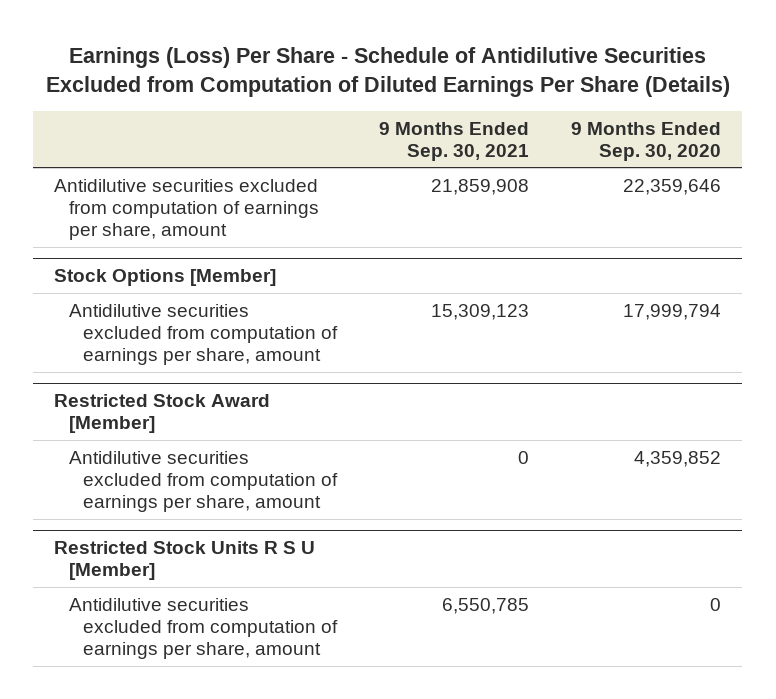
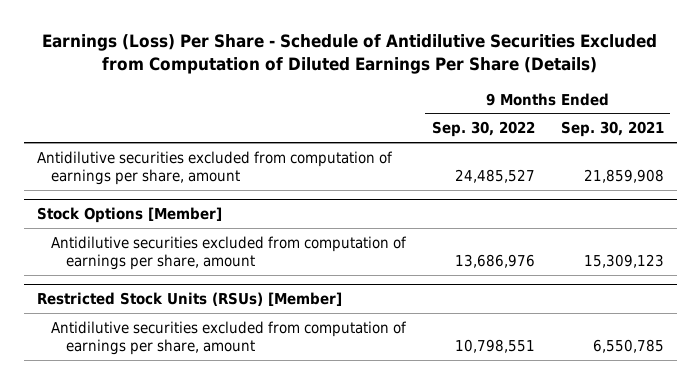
- | 9 Months Ended Sep. 30, 2021 | 9 Months Ended Sep. 30, 2020
+ | 9 Months Ended Sep. 30, 2022 | 9 Months Ended Sep. 30, 2021
- Restricted Stock Award [Member]
- Antidilutive securities excluded from computation of earnings per share, amount | 0 | 4,359,852
- Restricted Stock Units R S U [Member]
+ Restricted Stock Units (RSUs) [Member]

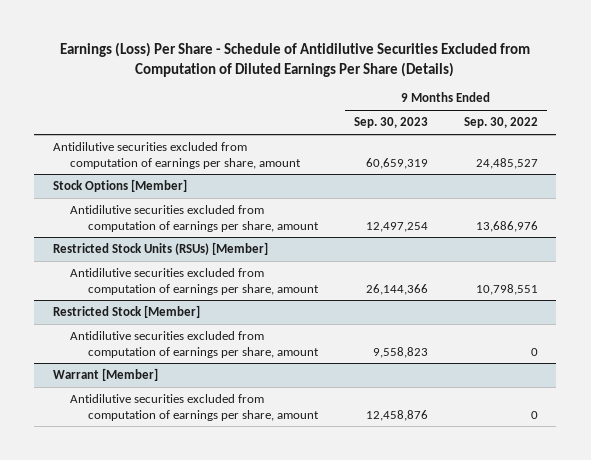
- | 9 Months Ended Sep. 30, 2022 | 9 Months Ended Sep. 30, 2021
+ | 9 Months Ended Sep. 30, 2023 | 9 Months Ended Sep. 30, 2022
+ Restricted Stock [Member]
+ Antidilutive securities excluded from computation of earnings per share, amount | 9,558,823 | 0
+ Warrant [Member]
+ Antidilutive securities excluded from computation of earnings per share, amount | 12,458,876 | 0

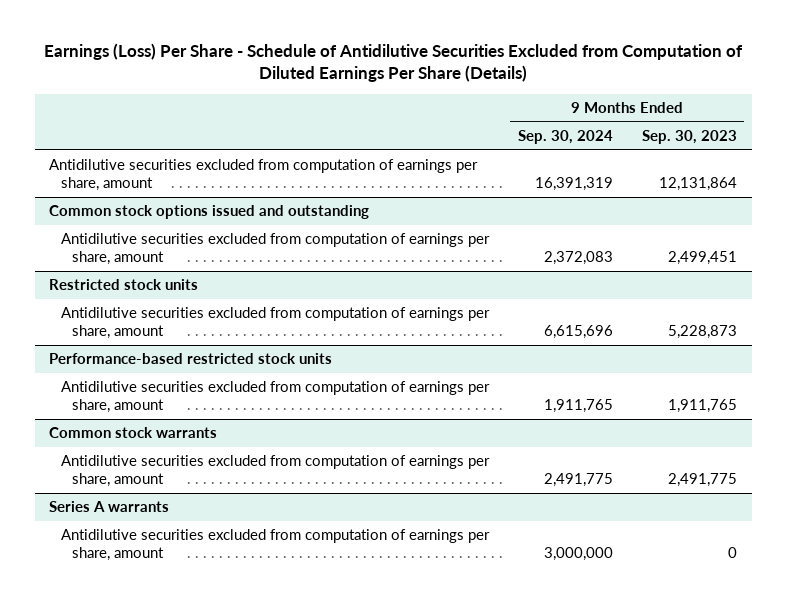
- | 9 Months Ended Sep. 30, 2023 | 9 Months Ended Sep. 30, 2022
+ | 9 Months Ended Sep. 30, 2024 | 9 Months Ended Sep. 30, 2023
- Antidilutive securities excluded from computation of earnings per share, amount | 60,659,319 | 24,485,527
- Stock Options [Member]
- Antidilutive securities excluded from computation of earnings per share, amount | 12,497,254 | 13,686,976
- Restricted Stock Units (RSUs) [Member]
- Antidilutive securities excluded from computation of earnings per share, amount | 26,144,366 | 10,798,551
- Restricted Stock [Member]
- Antidilutive securities excluded from computation of earnings per share, amount | 9,558,823 | 0
- Warrant [Member]
- Antidilutive securities excluded from computation of earnings per share, amount | 12,458,876 | 0
+ Antidilutive securities excluded from computation of earnings per share, amount | 16,391,319 | 12,131,864
+ Common stock options issued and outstanding
+ Antidilutive securities excluded from computation of earnings per share, amount | 2,372,083 | 2,499,451
+ Restricted stock units
+ Antidilutive securities excluded from computation of earnings per share, amount | 6,615,696 | 5,228,873
+ Performance-based restricted stock units
+ Antidilutive securities excluded from computation of earnings per share, amount | 1,911,765 | 1,911,765
+ Common stock warrants
+ Antidilutive securities excluded from computation of earnings per share, amount | 2,491,775 | 2,491,775
+ Series A warrants
+ Antidilutive securities excluded from computation of earnings per share, amount | 3,000,000 | 0

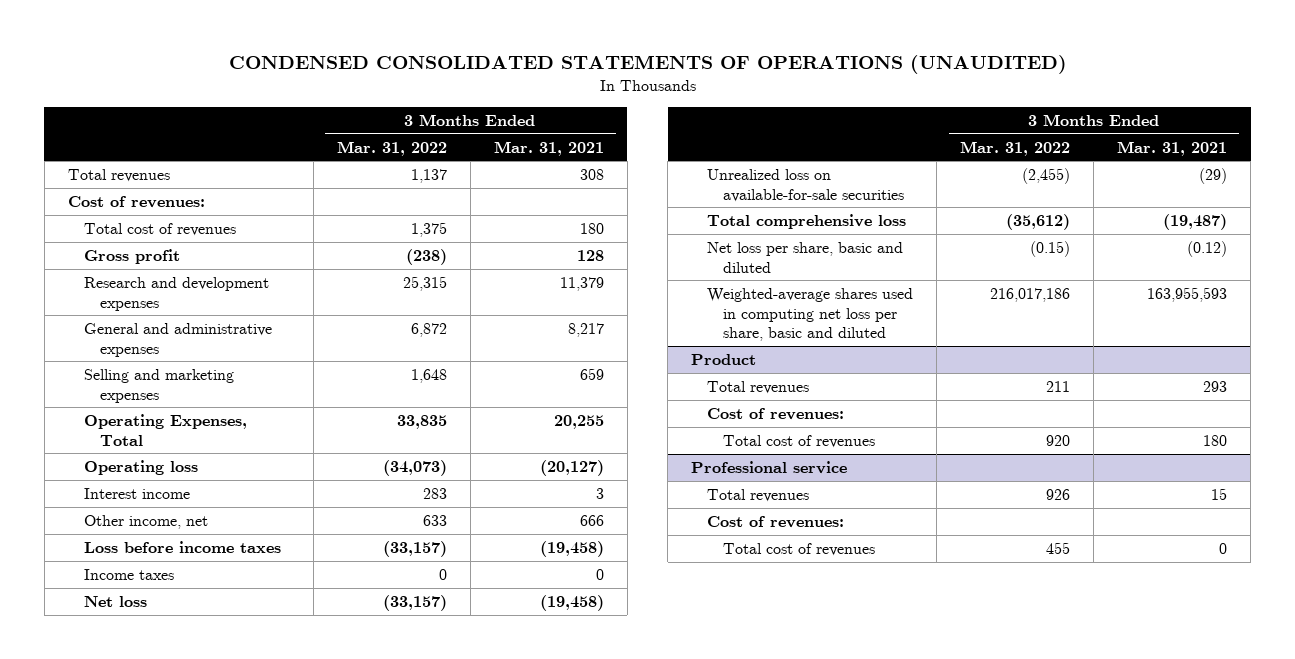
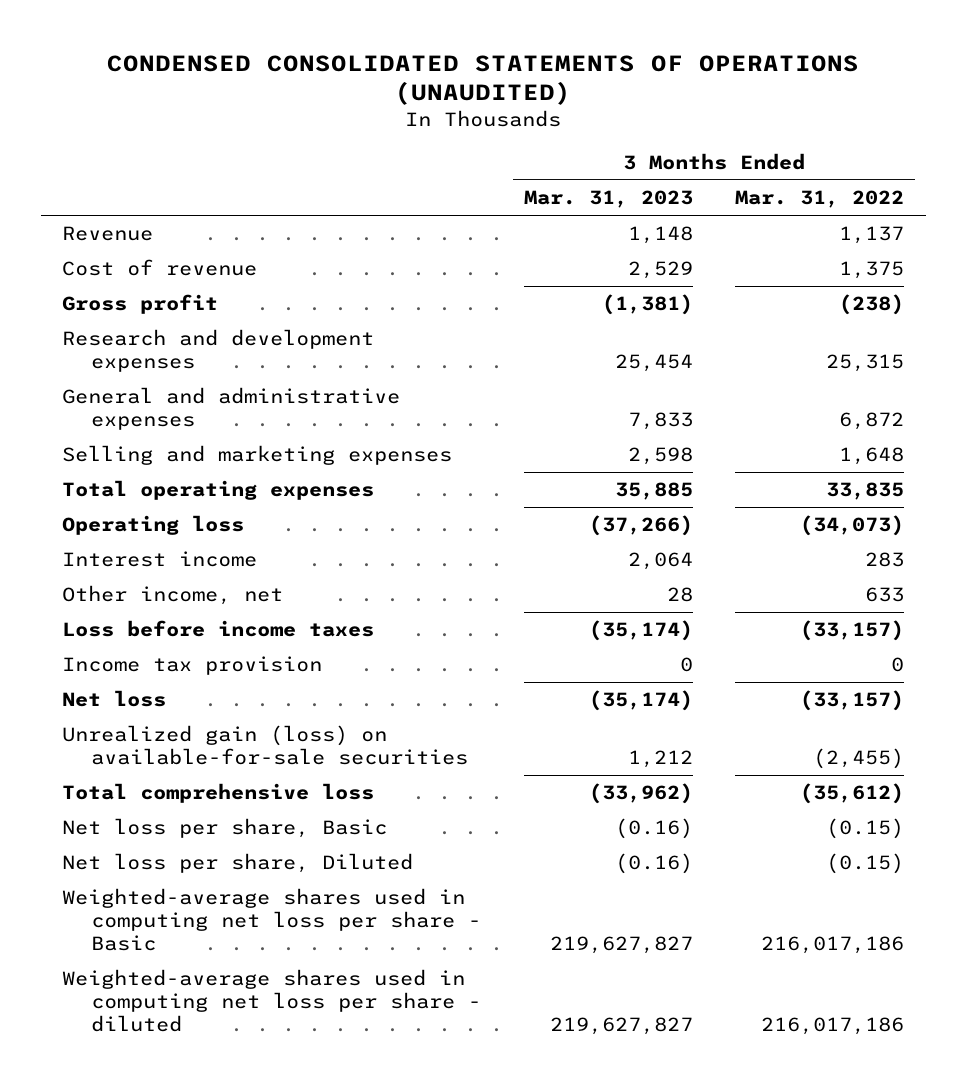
- | 3 Months Ended Mar. 31, 2022 | 3 Months Ended Mar. 31, 2021
+ | 3 Months Ended Mar. 31, 2023 | 3 Months Ended Mar. 31, 2022
- Total revenues | 1,137 | 308
- Cost of revenues:
- Total cost of revenues | 1,375 | 180
+ Revenue | 1,148 | 1,137
+ Cost of revenue | 2,529 | 1,375
- Operating Expenses, Total | 33,835 | 20,255
+ Total operating expenses | 35,885 | 33,835
- Income taxes | 0 | 0
+ Income tax provision | 0 | 0
- Unrealized loss on available-for-sale securities | (2,455) | (29)
+ Unrealized gain (loss) on available-for-sale securities | 1,212 | (2,455)
- Net loss per share, basic and diluted | (0.15) | (0.12)
- Weighted-average shares used in computing net loss per share, basic and diluted | 216,017,186 | 163,955,593
- Product
- Total revenues | 211 | 293
- Cost of revenues:
- Total cost of revenues | 920 | 180
- Professional service
- Total revenues | 926 | 15
- Cost of revenues:
- Total cost of revenues | 455 | 0
+ Net loss per share, Basic | (0.16) | (0.15)
+ Net loss per share, Diluted | (0.16) | (0.15)
+ Weighted-average shares used in computing net loss per share - Basic | 219,627,827 | 216,017,186
+ Weighted-average shares used in computing net loss per share - diluted | 219,627,827 | 216,017,186

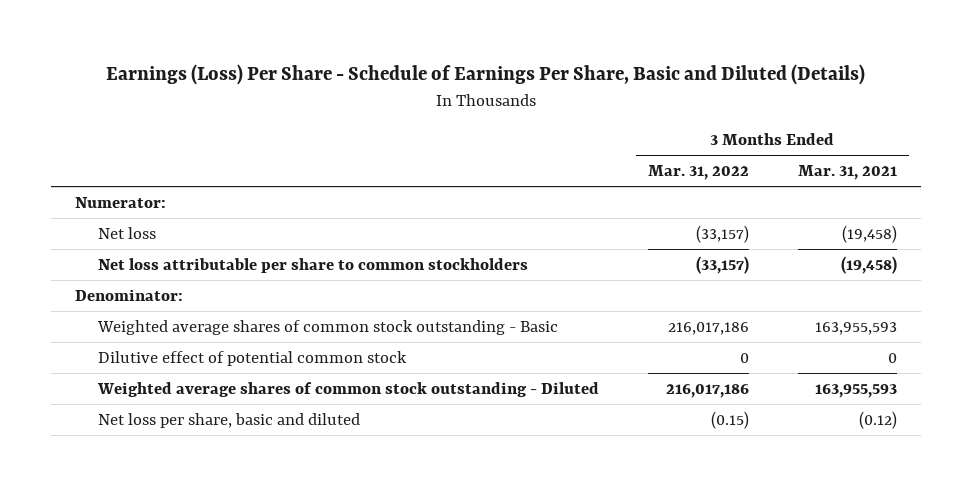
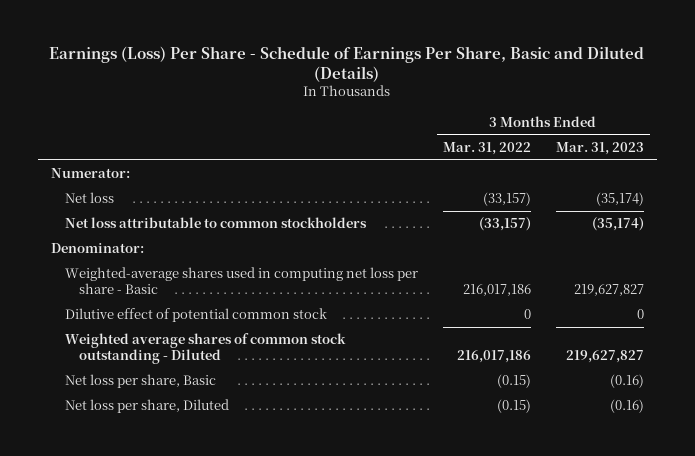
- | 3 Months Ended Mar. 31, 2022 | 3 Months Ended Mar. 31, 2021
+ | 3 Months Ended Mar. 31, 2022 | 3 Months Ended Mar. 31, 2023
- Net loss attributable per share to common stockholders | (33,157) | (19,458)
+ Net loss attributable to common stockholders | (33,157) | (35,174)
- Weighted average shares of common stock outstanding - Basic | 216,017,186 | 163,955,593
+ Weighted-average shares used in computing net loss per share - Basic | 216,017,186 | 219,627,827
- Net loss per share, basic and diluted | (0.15) | (0.12)
+ Net loss per share, Basic | (0.15) | (0.16)
+ Net loss per share, Diluted | (0.15) | (0.16)

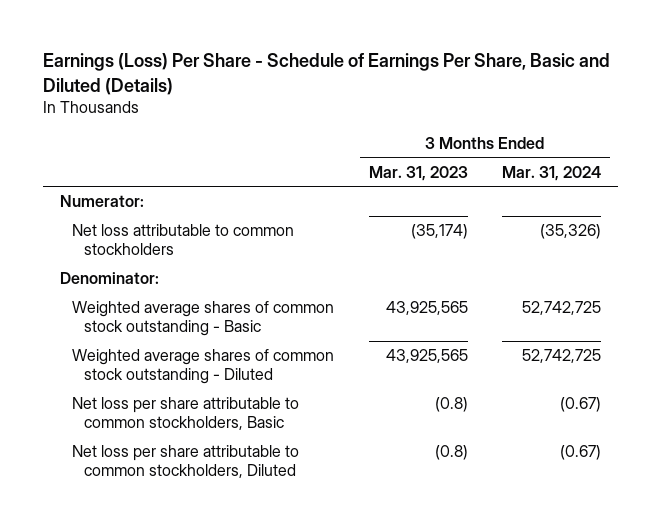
- | 3 Months Ended Mar. 31, 2022 | 3 Months Ended Mar. 31, 2023
+ | 3 Months Ended Mar. 31, 2023 | 3 Months Ended Mar. 31, 2024
- Net loss | (33,157) | (35,174)
- Weighted-average shares used in computing net loss per share - Basic | 216,017,186 | 219,627,827
- Dilutive effect of potential common stock | 0 | 0
- Weighted average shares of common stock outstanding - Diluted | 216,017,186 | 219,627,827
- Net loss per share, Basic | (0.15) | (0.16)
- Net loss per share, Diluted | (0.15) | (0.16)
+ Weighted average shares of common stock outstanding - Basic | 43,925,565 | 52,742,725
+ Weighted average shares of common stock outstanding - Diluted | 43,925,565 | 52,742,725
+ Net loss per share attributable to common stockholders, Basic | (0.8) | (0.67)
+ Net loss per share attributable to common stockholders, Diluted | (0.8) | (0.67)

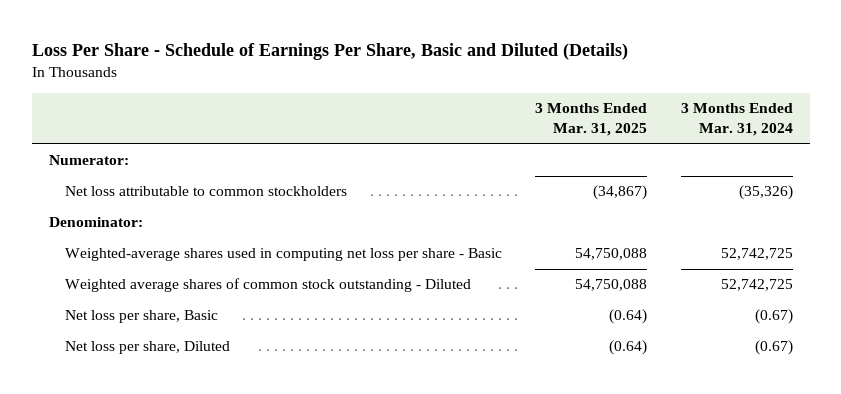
- Earnings (Loss) Per Share - Schedule of Earnings Per Share, Basic and Diluted (Details)
+ Loss Per Share - Schedule of Earnings Per Share, Basic and Diluted (Details)
- | 3 Months Ended Mar. 31, 2023 | 3 Months Ended Mar. 31, 2024
+ | 3 Months Ended Mar. 31, 2025 | 3 Months Ended Mar. 31, 2024
- Weighted average shares of common stock outstanding - Basic | 43,925,565 | 52,742,725
+ Weighted-average shares used in computing net loss per share - Basic | 54,750,088 | 52,742,725
- Net loss per share attributable to common stockholders, Basic | (0.8) | (0.67)
- Net loss per share attributable to common stockholders, Diluted | (0.8) | (0.67)
+ Net loss per share, Basic | (0.64) | (0.67)
+ Net loss per share, Diluted | (0.64) | (0.67)

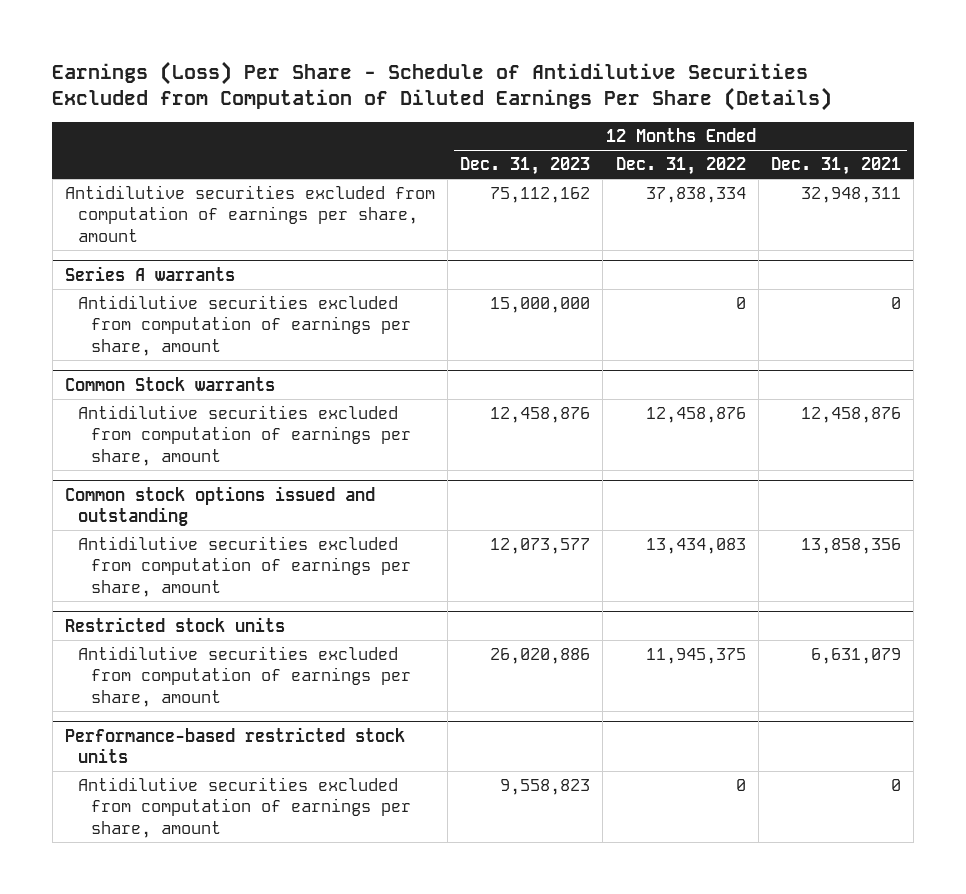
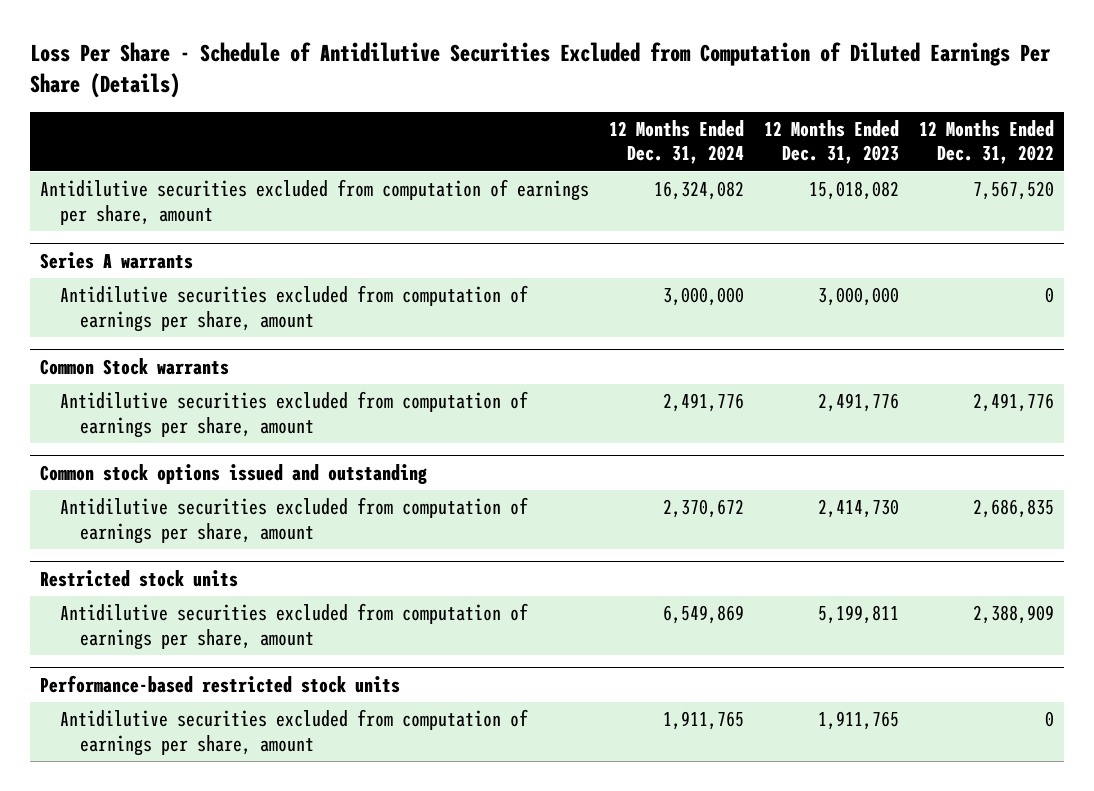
- Earnings (Loss) Per Share - Schedule of Antidilutive Securities Excluded from Computation of Diluted Earnings Per Share (Details)
+ Loss Per Share - Schedule of Antidilutive Securities Excluded from Computation of Diluted Earnings Per Share (Details)
- | 12 Months Ended Dec. 31, 2023 | 12 Months Ended Dec. 31, 2022 | 12 Months Ended Dec. 31, 2021
+ | 12 Months Ended Dec. 31, 2024 | 12 Months Ended Dec. 31, 2023 | 12 Months Ended Dec. 31, 2022
- Antidilutive securities excluded from computation of earnings per share, amount | 75,112,162 | 37,838,334 | 32,948,311
+ Antidilutive securities excluded from computation of earnings per share, amount | 16,324,082 | 15,018,082 | 7,567,520
@ Series A warrants
- Antidilutive securities excluded from computation of earnings per share, amount | 15,000,000 | 0 | 0
+ Antidilutive securities excluded from computation of earnings per share, amount | 3,000,000 | 3,000,000 | 0
@ Common Stock warrants
- Antidilutive securities excluded from computation of earnings per share, amount | 12,458,876 | 12,458,876 | 12,458,876
+ Antidilutive securities excluded from computation of earnings per share, amount | 2,491,776 | 2,491,776 | 2,491,776
@ Common stock options issued and outstanding
- Antidilutive securities excluded from computation of earnings per share, amount | 12,073,577 | 13,434,083 | 13,858,356
+ Antidilutive securities excluded from computation of earnings per share, amount | 2,370,672 | 2,414,730 | 2,686,835
@ Restricted stock units
- Antidilutive securities excluded from computation of earnings per share, amount | 26,020,886 | 11,945,375 | 6,631,079
+ Antidilutive securities excluded from computation of earnings per share, amount | 6,549,869 | 5,199,811 | 2,388,909
@ Performance-based restricted stock units
- Antidilutive securities excluded from computation of earnings per share, amount | 9,558,823 | 0 | 0
+ Antidilutive securities excluded from computation of earnings per share, amount | 1,911,765 | 1,911,765 | 0

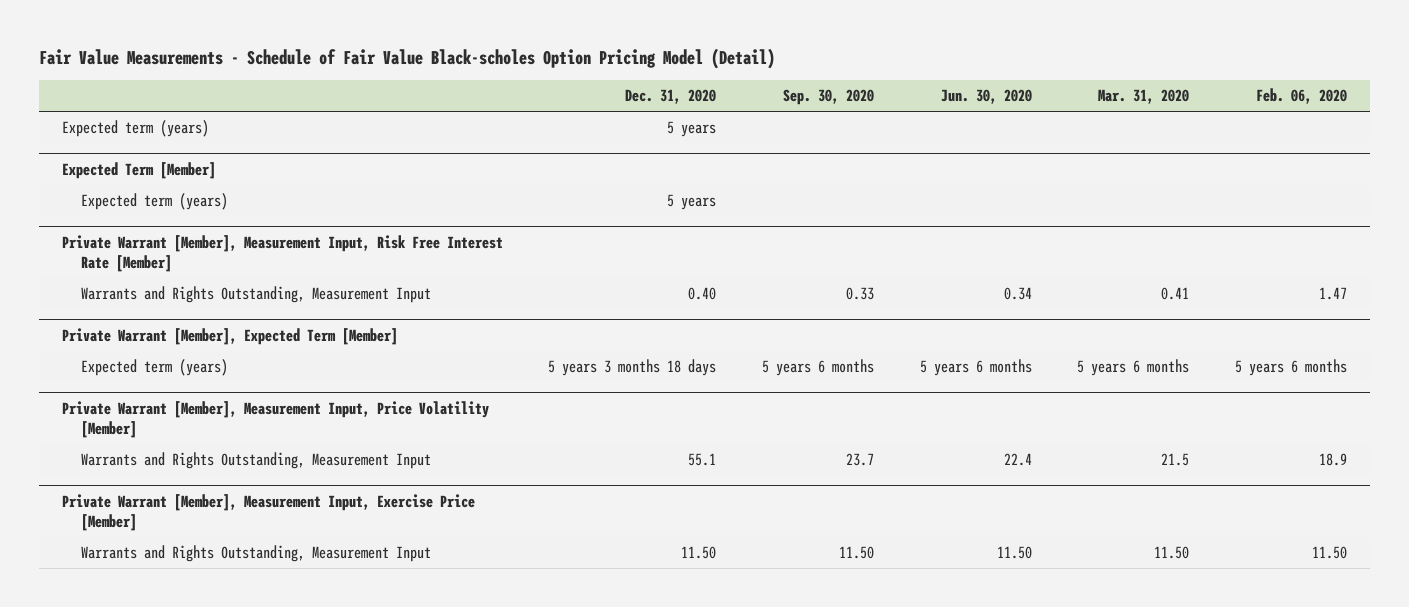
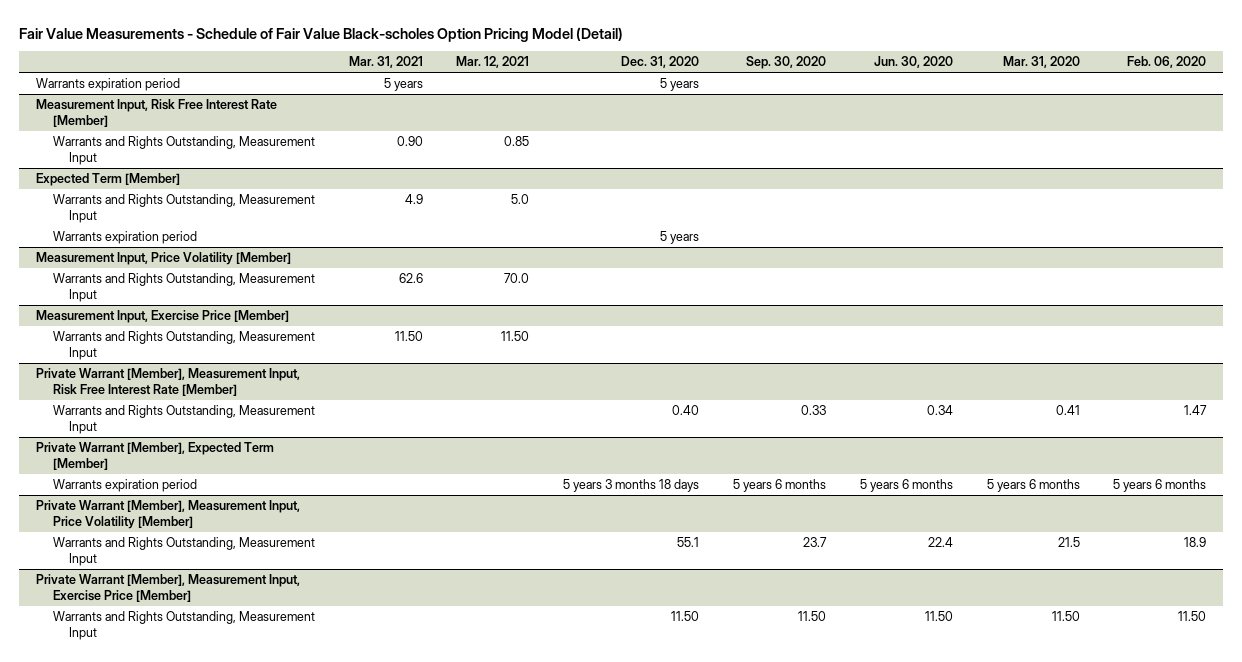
- | Dec. 31, 2020 | Sep. 30, 2020 | Jun. 30, 2020 | Mar. 31, 2020 | Feb. 06, 2020
+ | Mar. 31, 2021 | Mar. 12, 2021 | Dec. 31, 2020 | Sep. 30, 2020 | Jun. 30, 2020 | Mar. 31, 2020 | Feb. 06, 2020
- Expected term (years) | 5 years | | | |
+ Warrants expiration period | 5 years | | 5 years | | | |
+ Measurement Input, Risk Free Interest Rate [Member]
+ Warrants and Rights Outstanding, Measurement Input | 0.90 | 0.85 | | | | |
@ Expected Term [Member]
- Expected term (years) | 5 years | | | |
+ Warrants and Rights Outstanding, Measurement Input | 4.9 | 5.0 | | | | |
+ Warrants expiration period | | | 5 years | | | |
+ Measurement Input, Price Volatility [Member]
+ Warrants and Rights Outstanding, Measurement Input | 62.6 | 70.0 | | | | |
+ Measurement Input, Exercise Price [Member]
+ Warrants and Rights Outstanding, Measurement Input | 11.50 | 11.50 | | | | |
@ Private Warrant [Member], Expected Term [Member]
- Expected term (years) | 5 years 3 months 18 days | 5 years 6 months | 5 years 6 months | 5 years 6 months | 5 years 6 months
+ Warrants expiration period | | | 5 years 3 months 18 days | 5 years 6 months | 5 years 6 months | 5 years 6 months | 5 years 6 months

